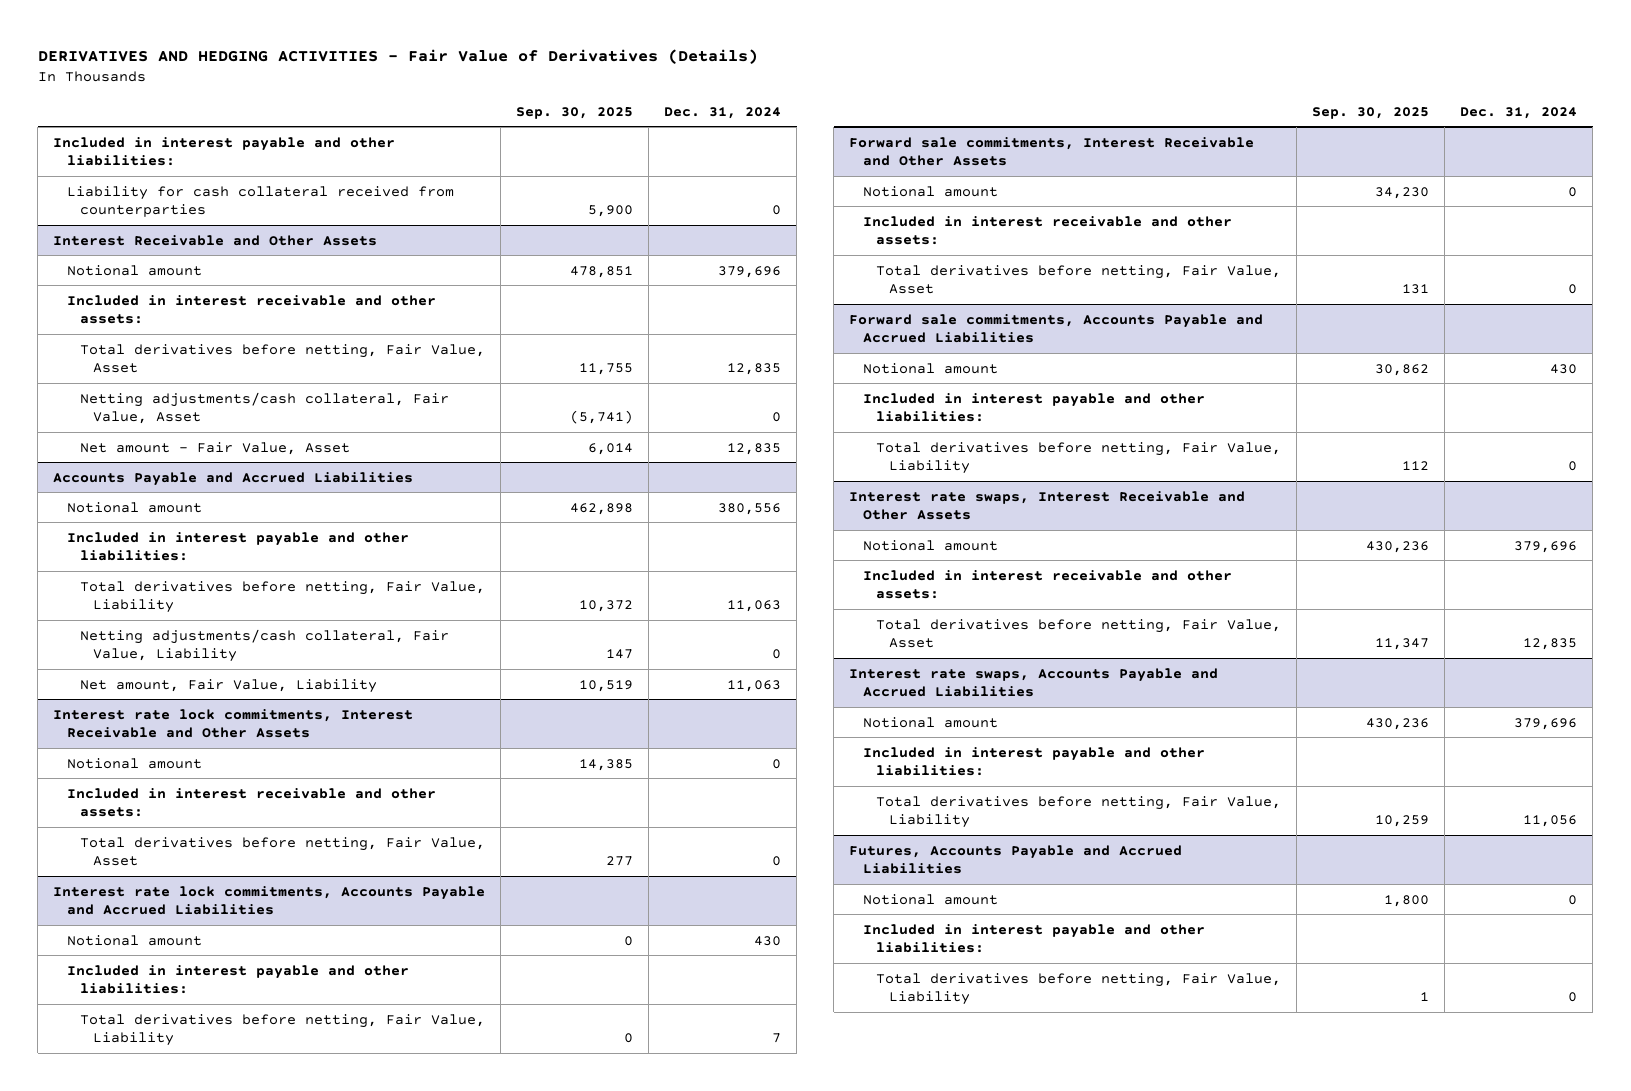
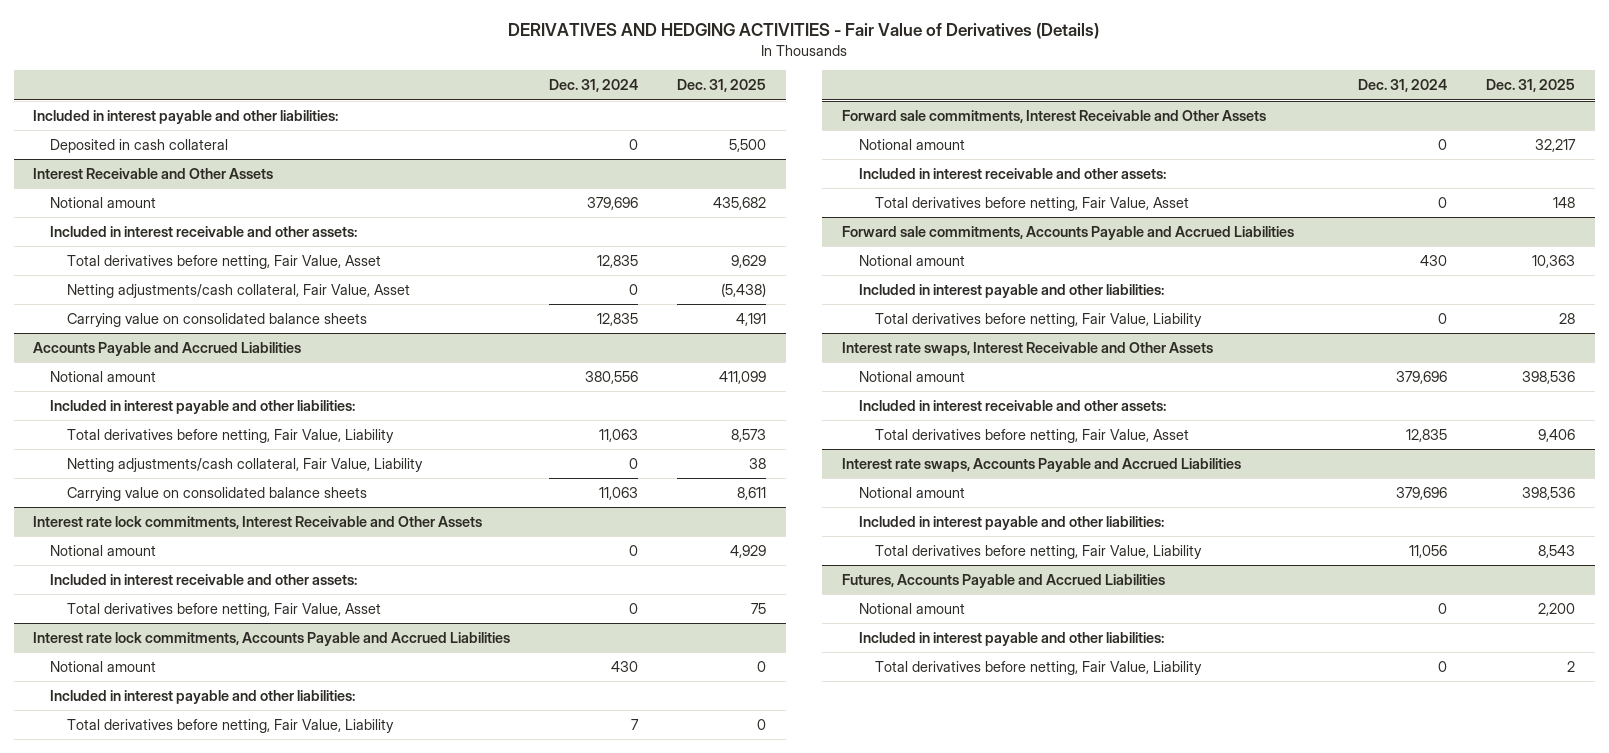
- | Sep. 30, 2025 | Dec. 31, 2024
+ | Dec. 31, 2024 | Dec. 31, 2025
- Liability for cash collateral received from counterparties | 5,900 | 0
+ Deposited in cash collateral | 0 | 5,500
@ Interest Receivable and Other Assets
- Net amount - Fair Value, Asset | 6,014 | 12,835
+ Carrying value on consolidated balance sheets | 12,835 | 4,191
@ Accounts Payable and Accrued Liabilities
- Net amount, Fair Value, Liability | 10,519 | 11,063
+ Carrying value on consolidated balance sheets | 11,063 | 8,611

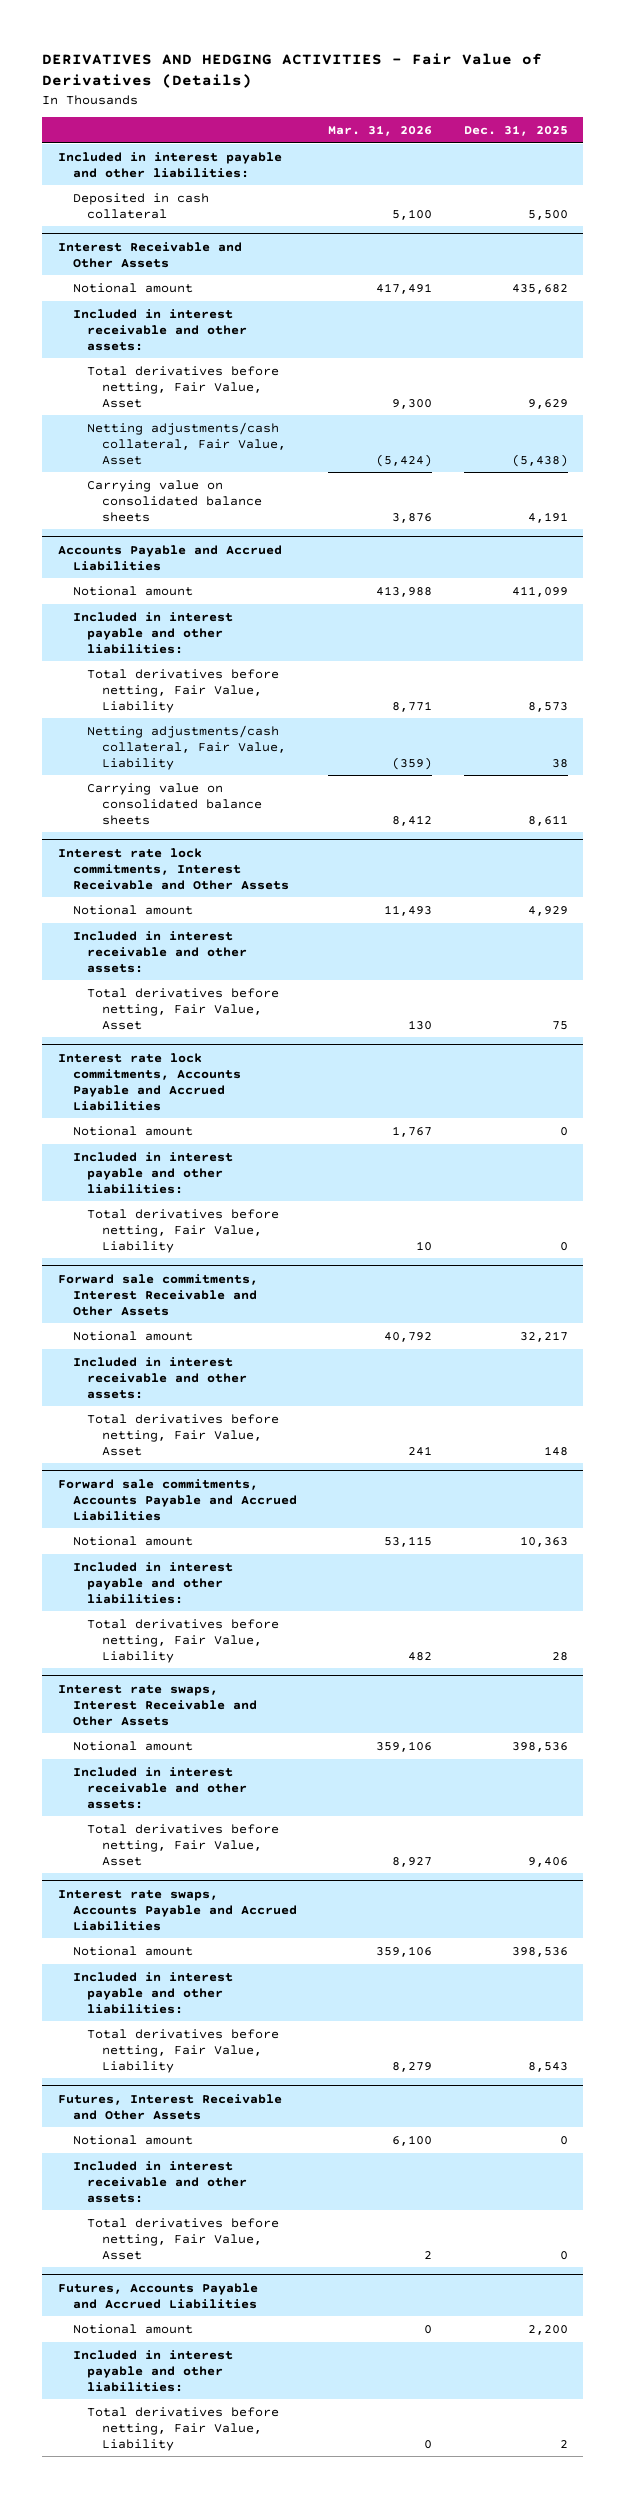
- | Dec. 31, 2024 | Dec. 31, 2025
+ | Mar. 31, 2026 | Dec. 31, 2025
+ Futures, Interest Receivable and Other Assets
+ Notional amount | 6,100 | 0
+ Included in interest receivable and other assets:
+ Total derivatives before netting, Fair Value, Asset | 2 | 0

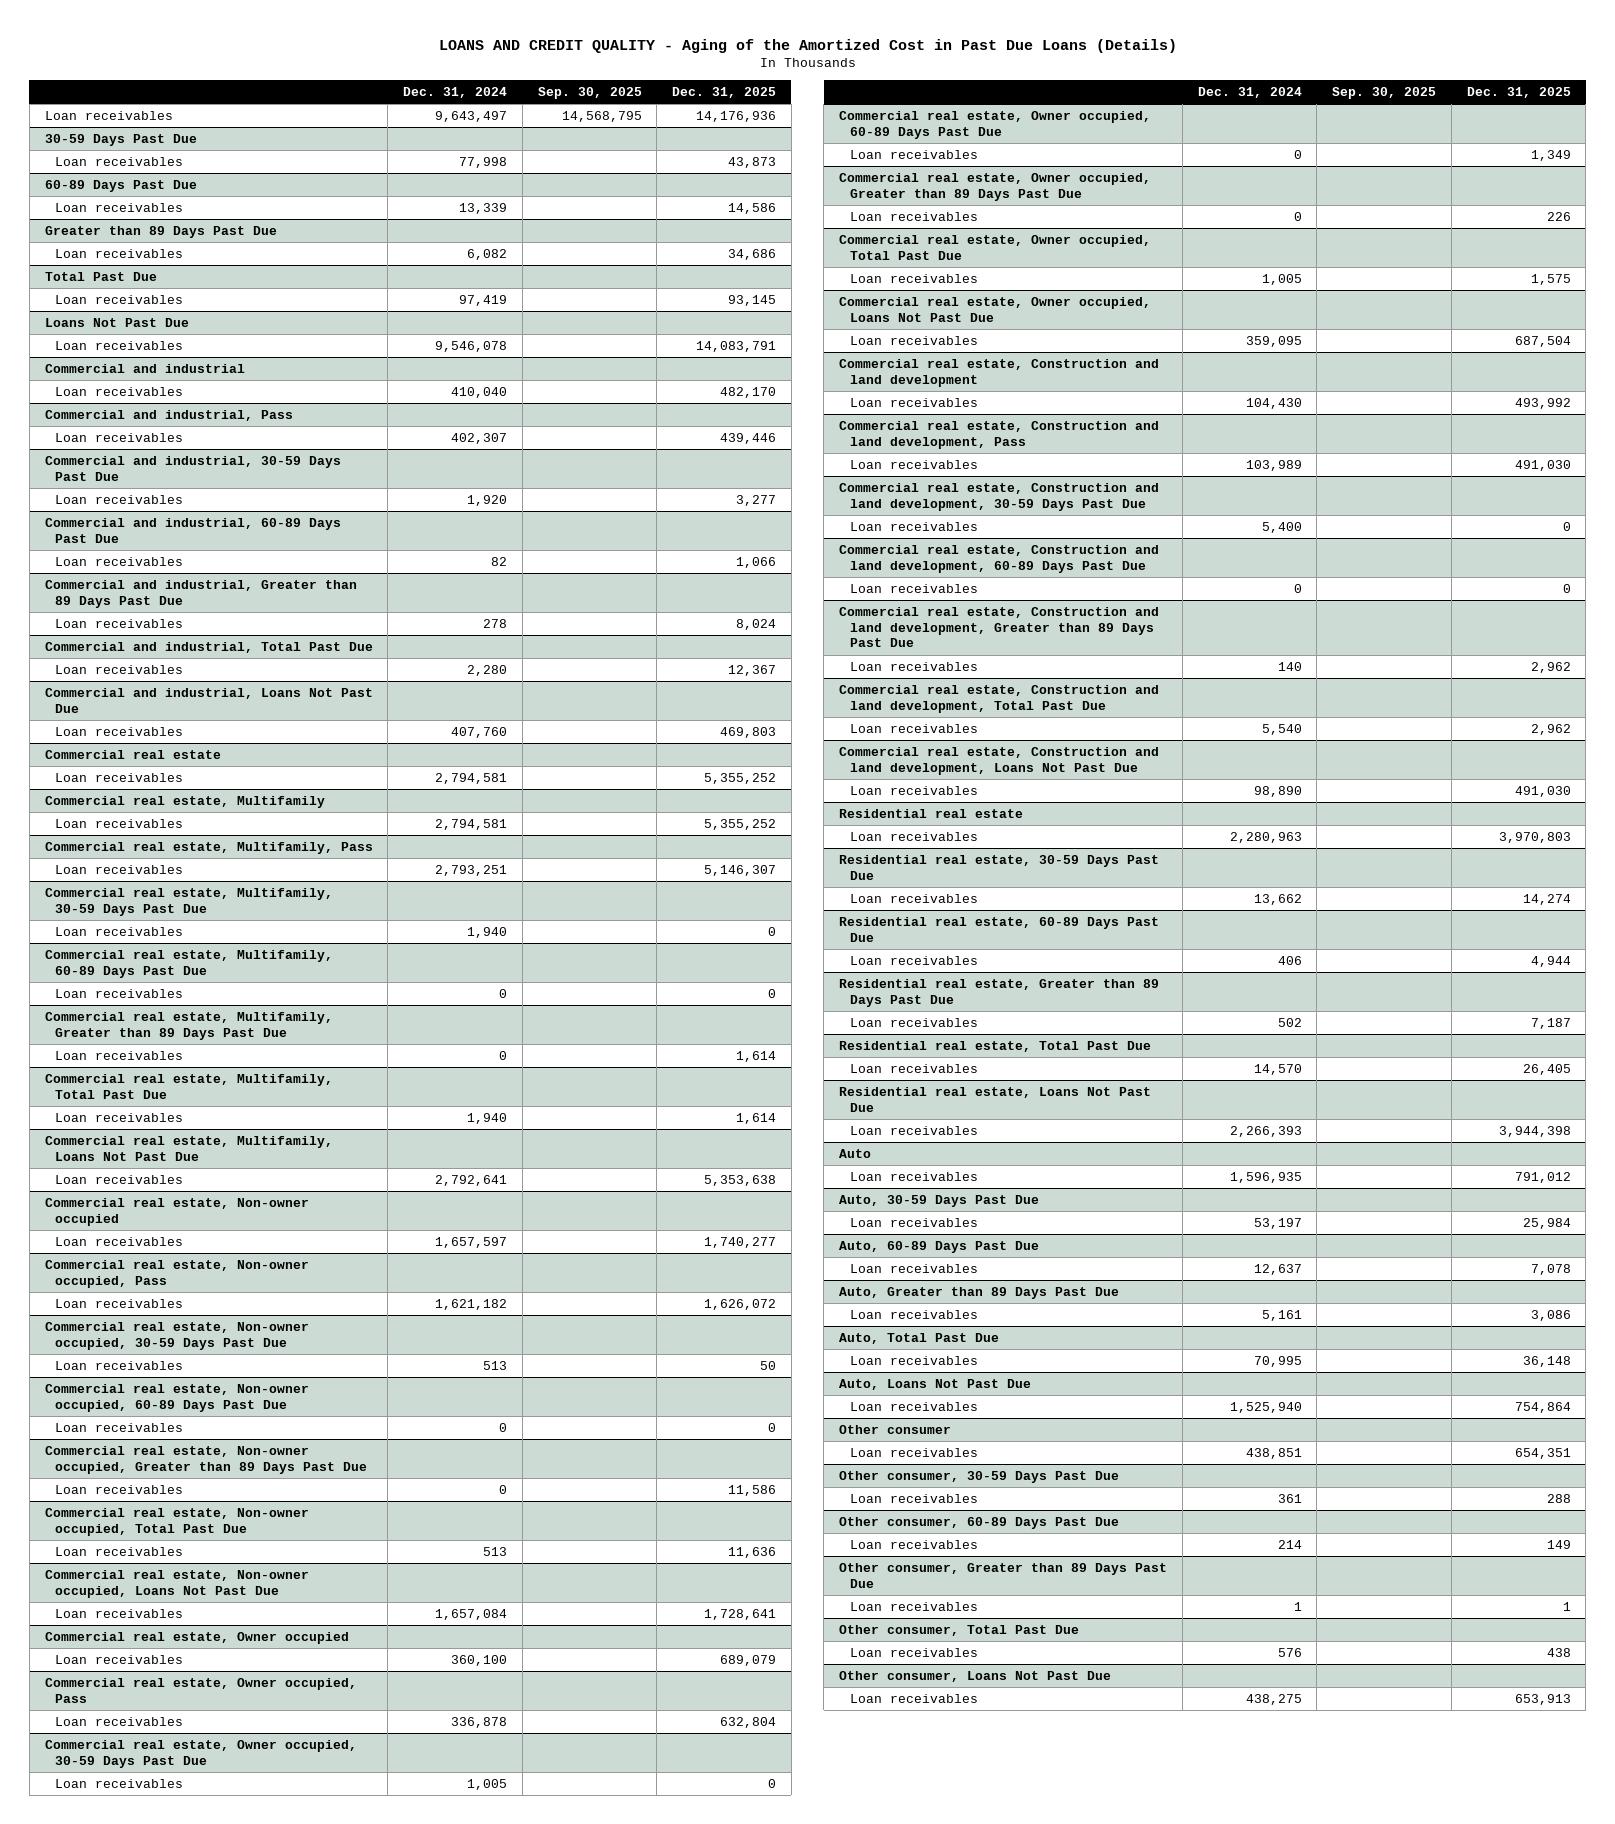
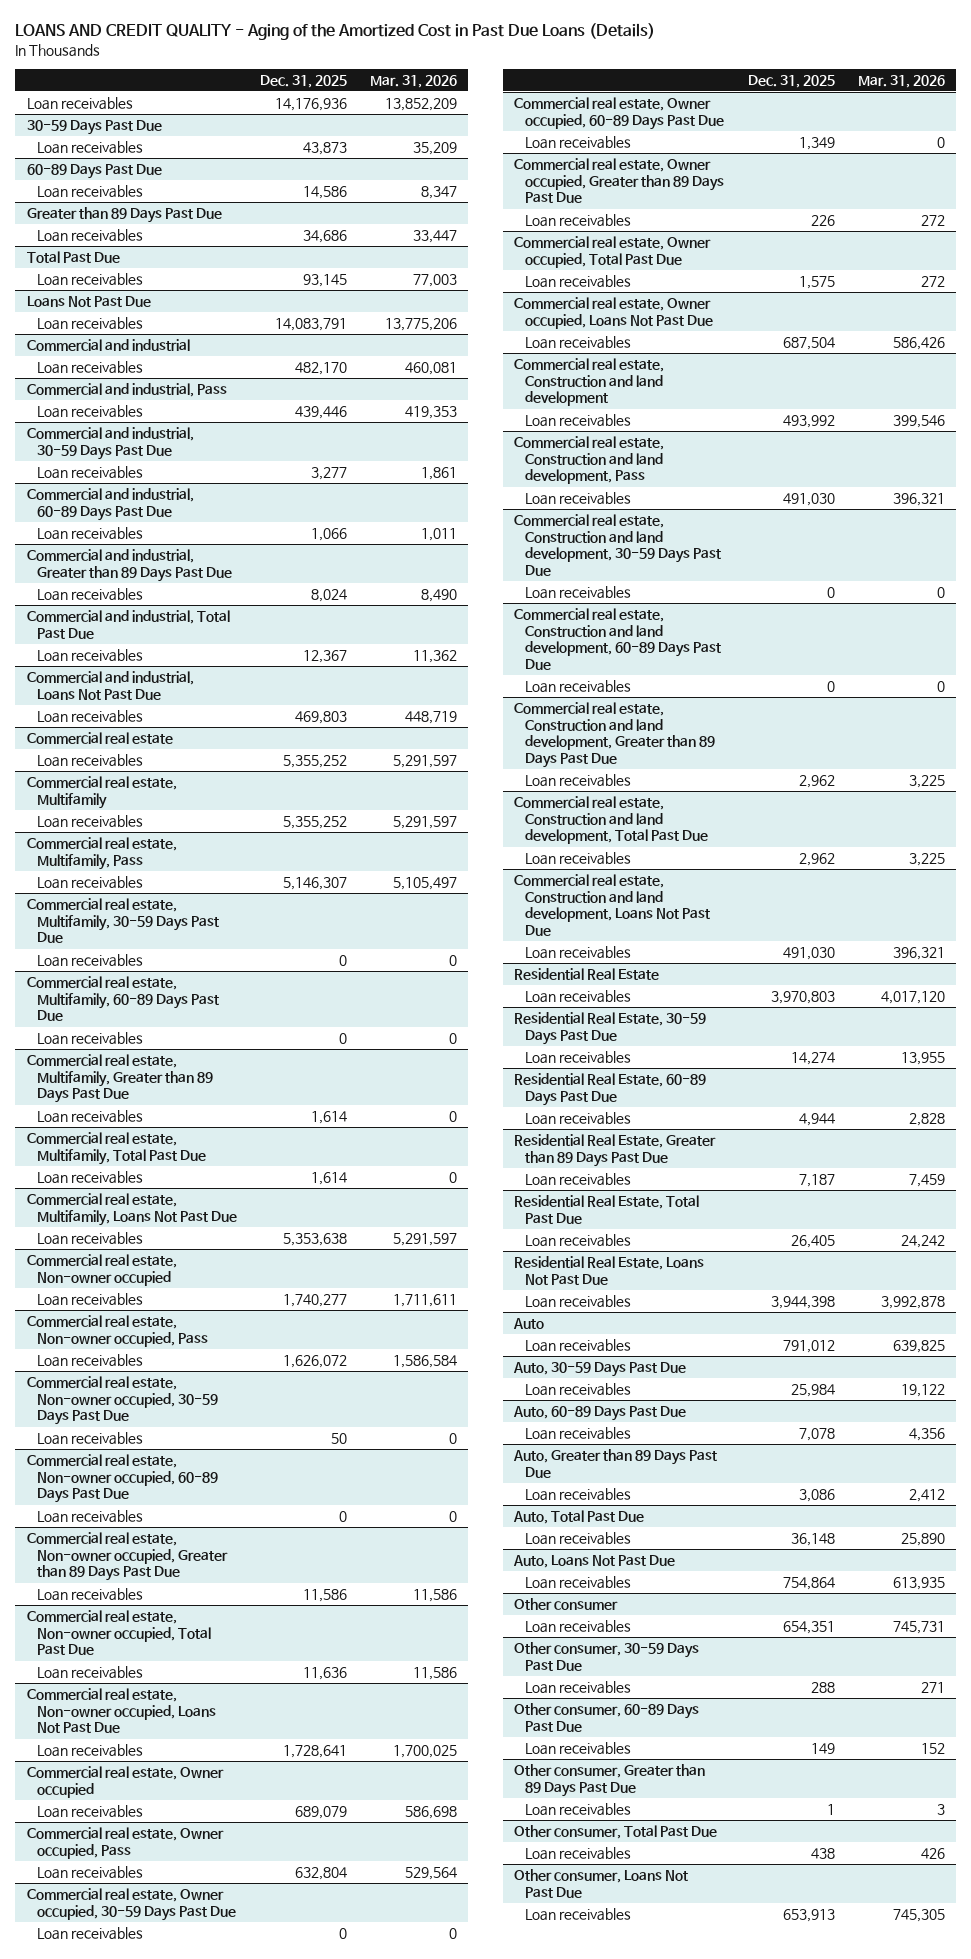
- | Dec. 31, 2024 | Sep. 30, 2025 | Dec. 31, 2025
+ | Dec. 31, 2025 | Mar. 31, 2026
- Residential real estate
+ Residential Real Estate
- Residential real estate, 30-59 Days Past Due
+ Residential Real Estate, 30-59 Days Past Due
- Residential real estate, 60-89 Days Past Due
+ Residential Real Estate, 60-89 Days Past Due
- Residential real estate, Greater than 89 Days Past Due
+ Residential Real Estate, Greater than 89 Days Past Due
- Residential real estate, Total Past Due
+ Residential Real Estate, Total Past Due
- Residential real estate, Loans Not Past Due
+ Residential Real Estate, Loans Not Past Due

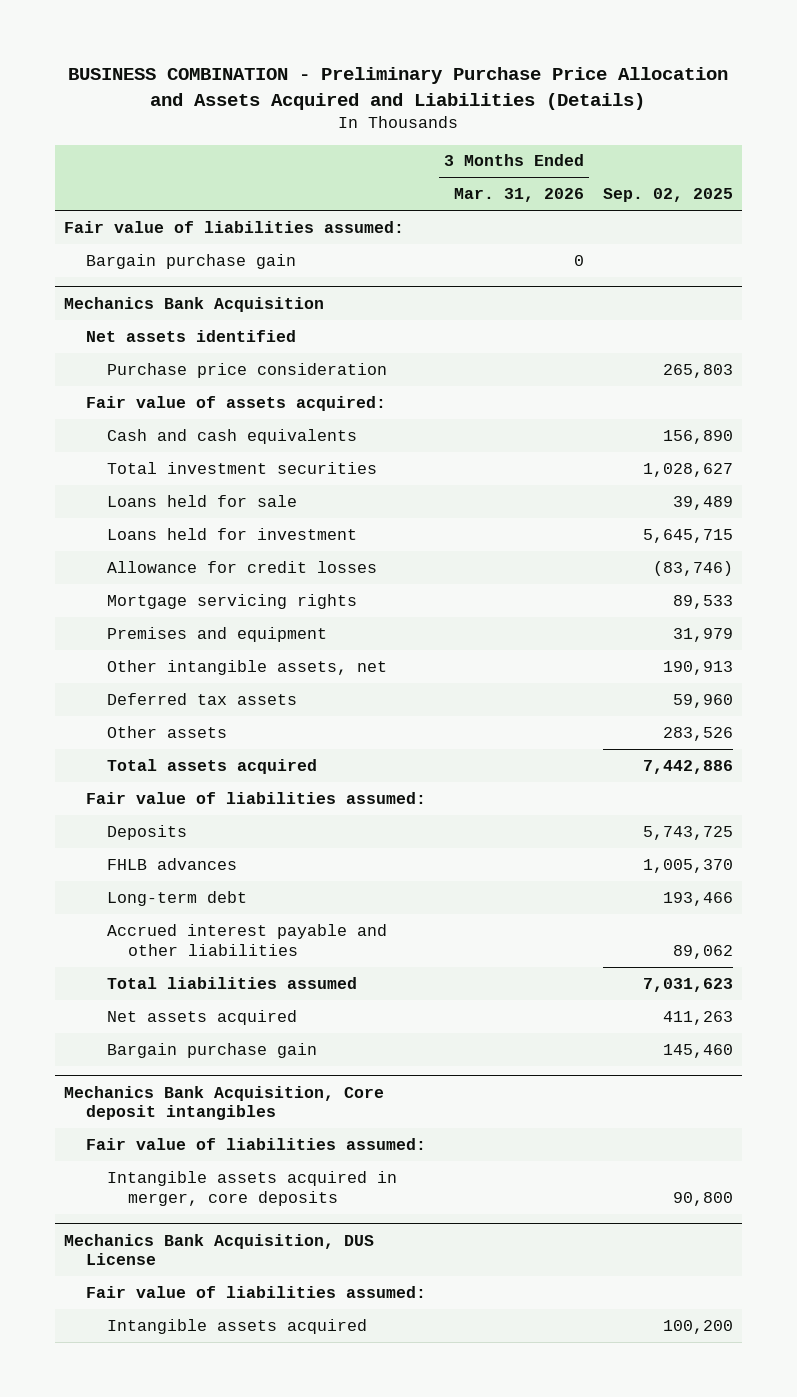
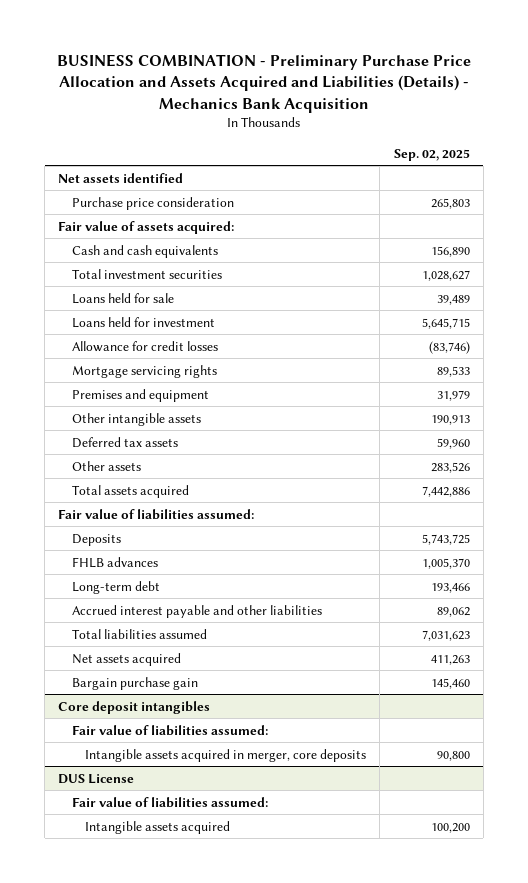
- BUSINESS COMBINATION - Preliminary Purchase Price Allocation and Assets Acquired and Liabilities (Details)
+ BUSINESS COMBINATION - Preliminary Purchase Price Allocation and Assets Acquired and Liabilities (Details) - Mechanics Bank Acquisition
- | 3 Months Ended Mar. 31, 2026 | Sep. 02, 2025
+ | Sep. 02, 2025
- Fair value of liabilities assumed:
- Bargain purchase gain | 0 |
- Mechanics Bank Acquisition
- Other intangible assets, net | | 190,913
+ Other intangible assets | 190,913
- Mechanics Bank Acquisition, Core deposit intangibles
+ Core deposit intangibles
- Mechanics Bank Acquisition, DUS License
+ DUS License

